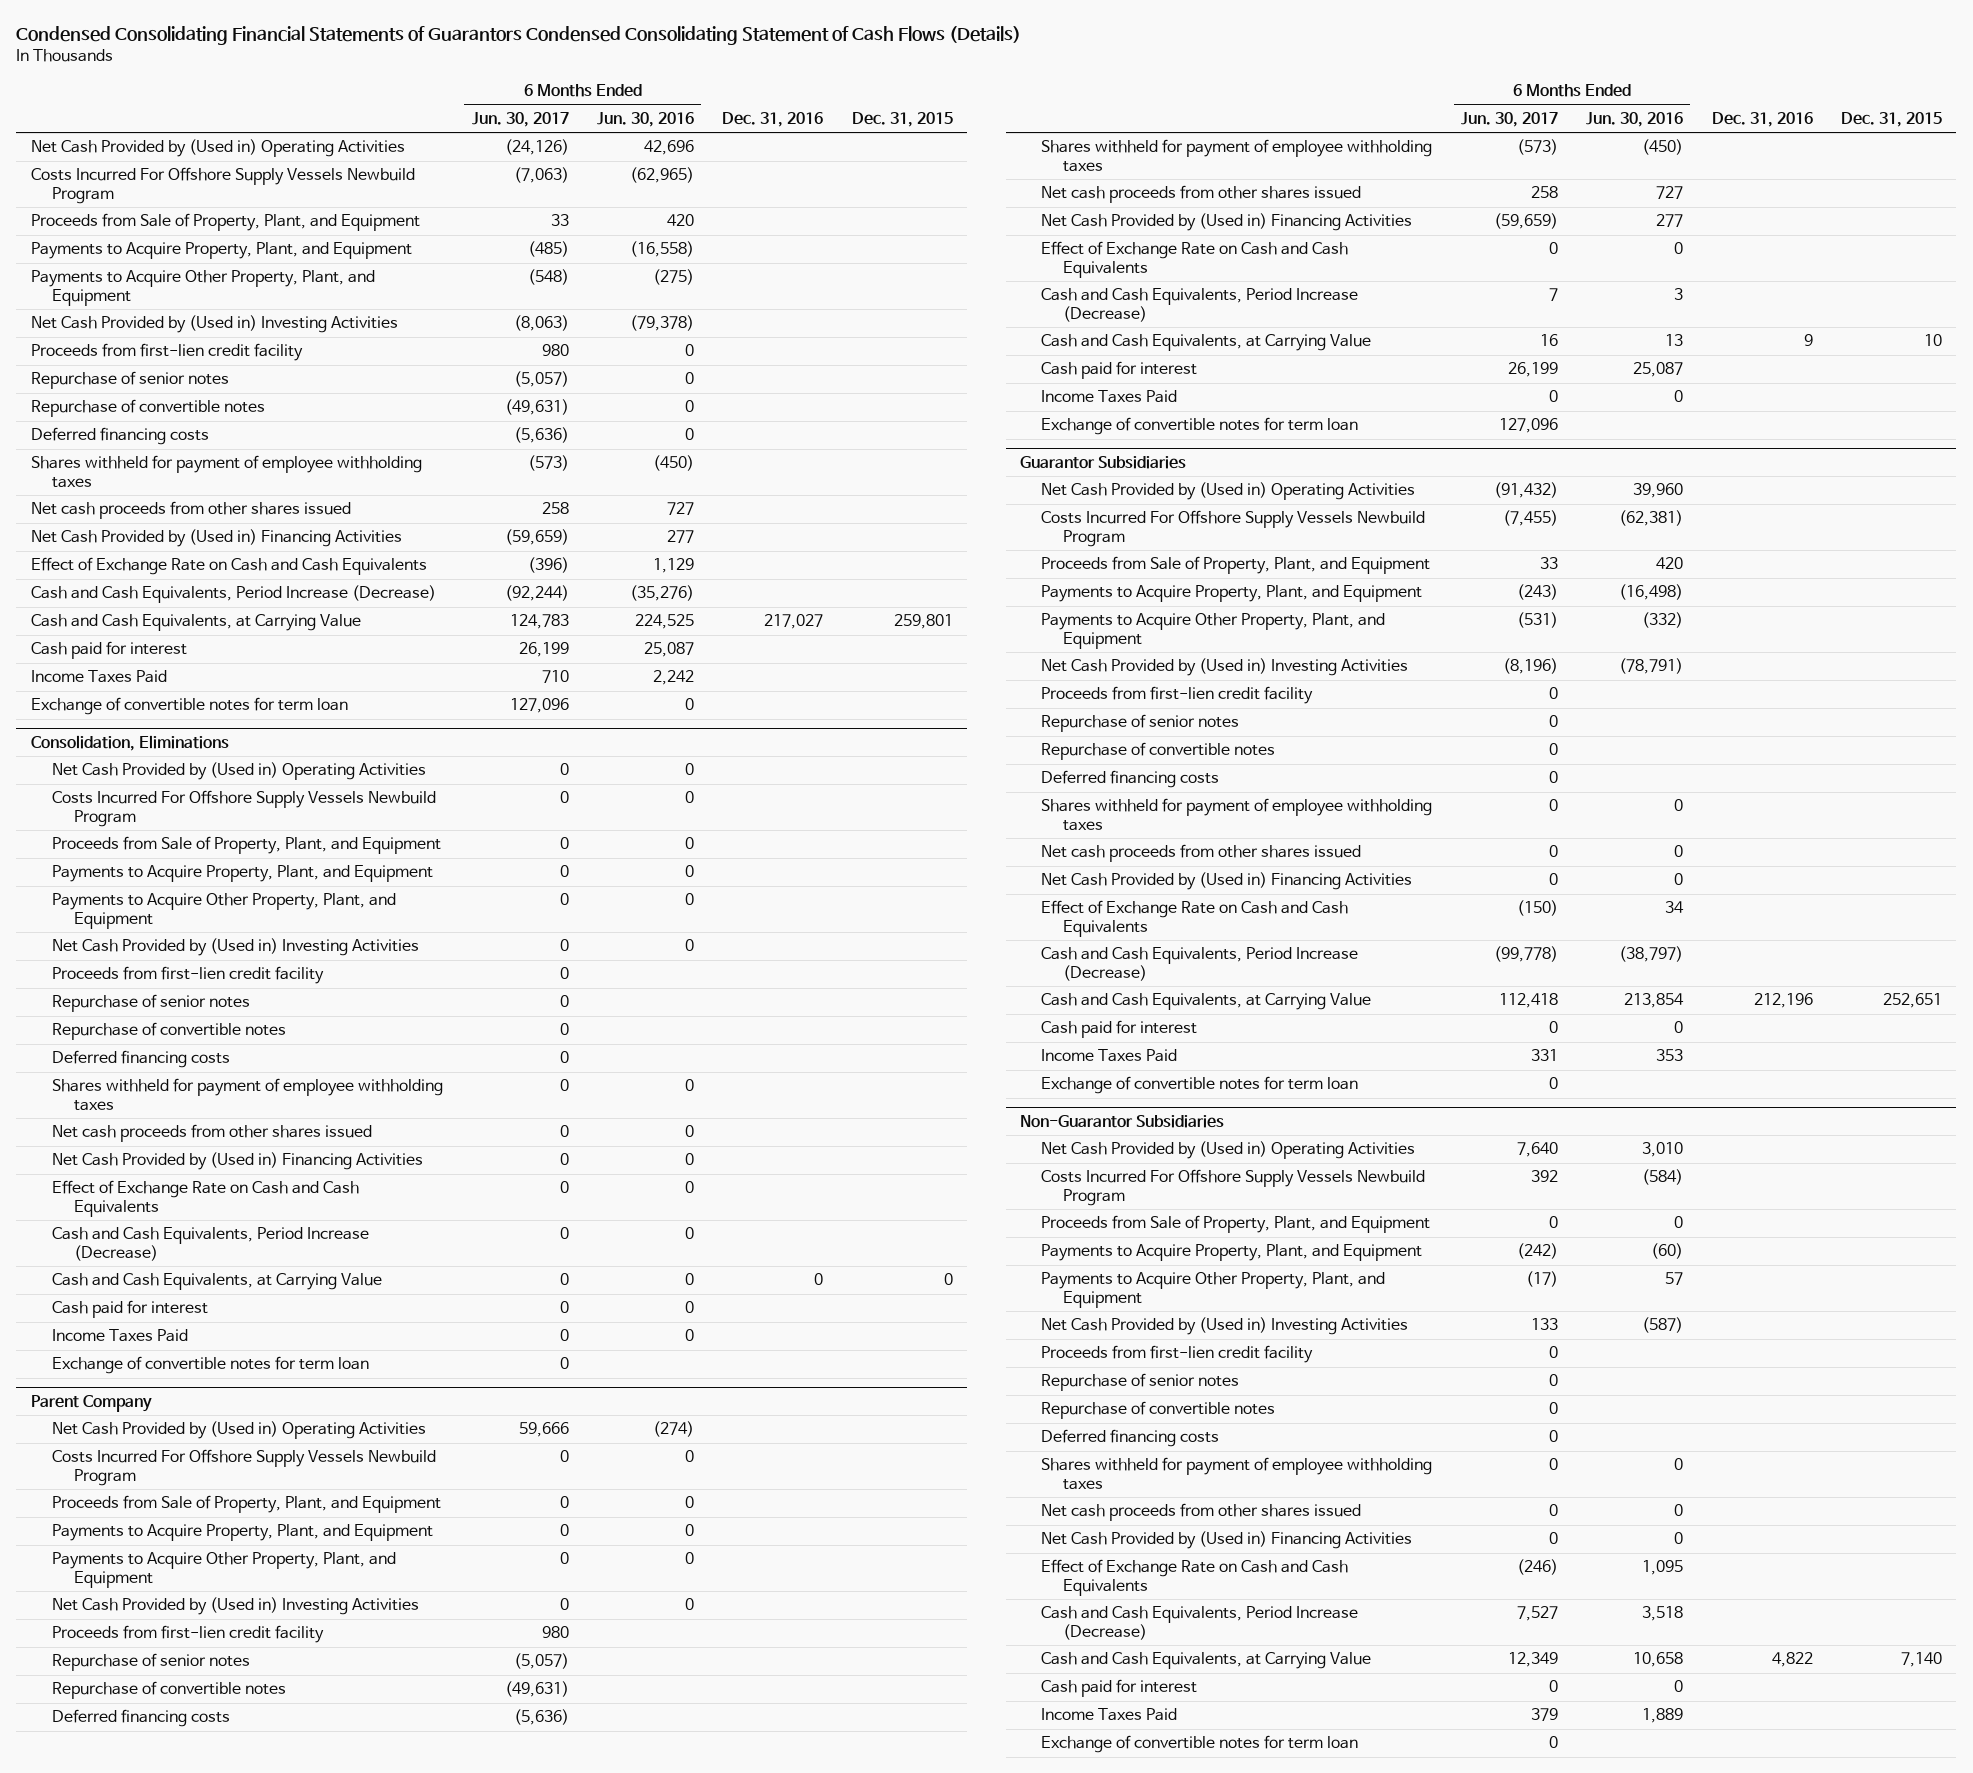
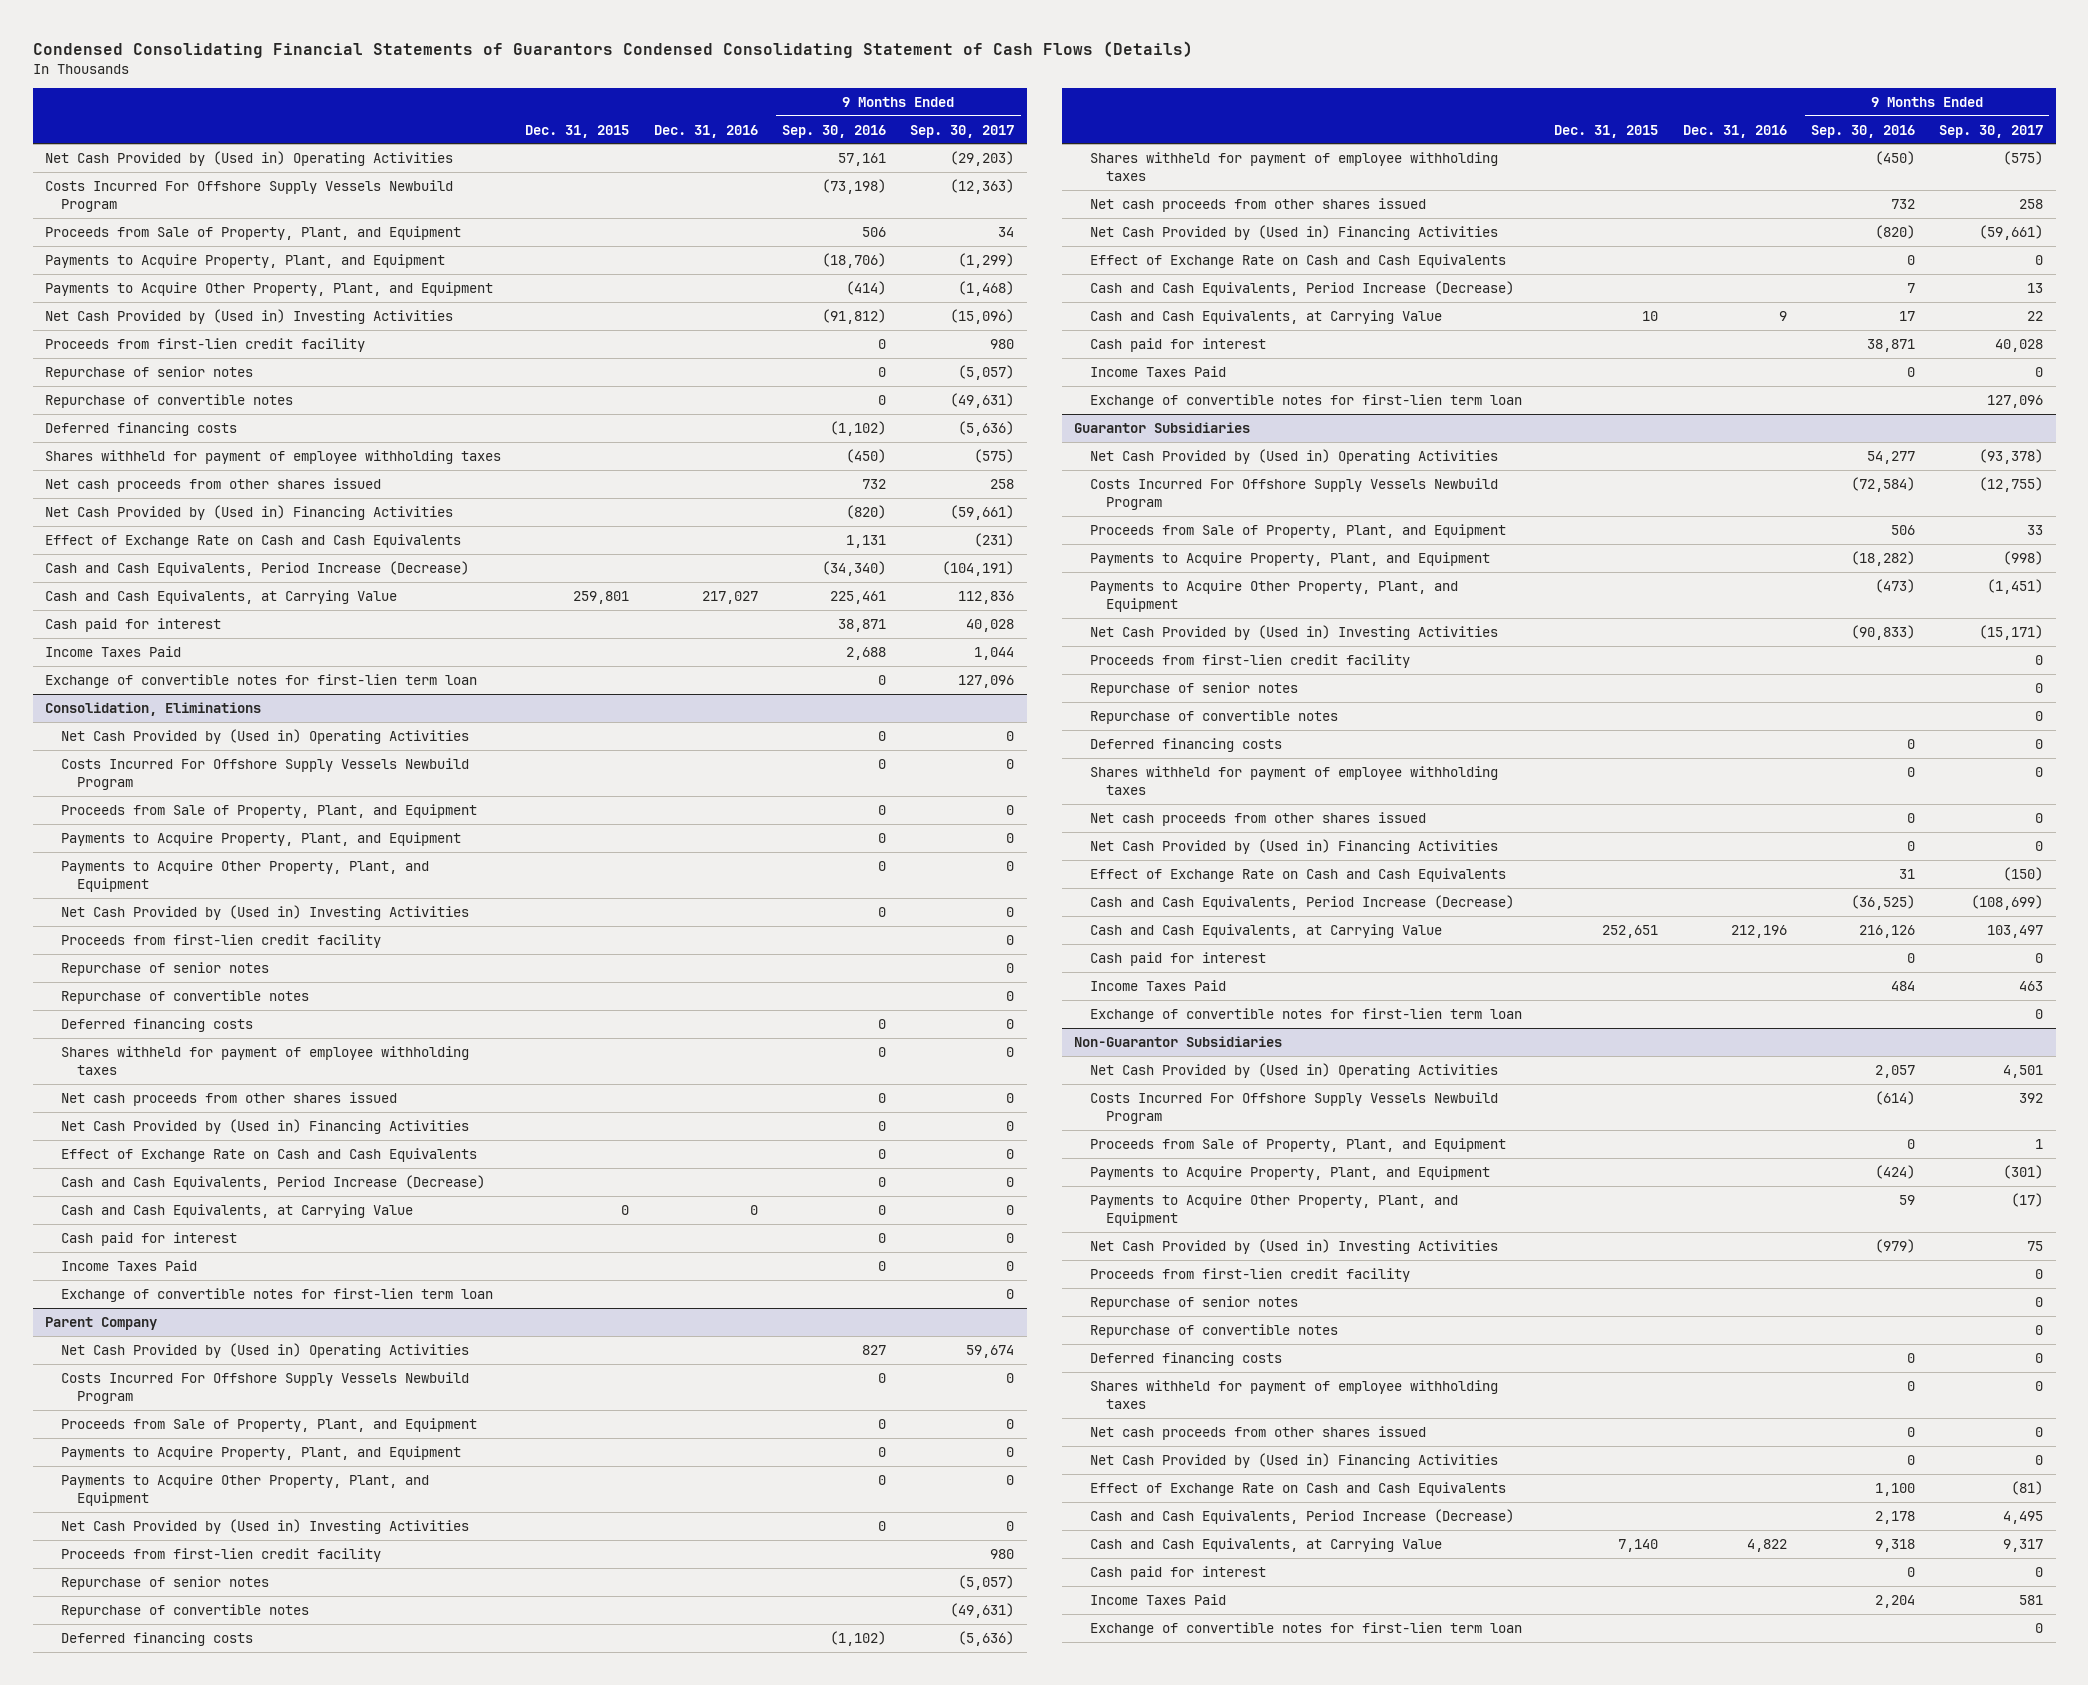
- | 6 Months Ended Jun. 30, 2017 | 6 Months Ended Jun. 30, 2016 | Dec. 31, 2016 | Dec. 31, 2015
+ | Dec. 31, 2015 | Dec. 31, 2016 | 9 Months Ended Sep. 30, 2016 | 9 Months Ended Sep. 30, 2017
- Exchange of convertible notes for term loan | 127,096 | 0 | |
+ Exchange of convertible notes for first-lien term loan | | | 0 | 127,096
@ Consolidation, Eliminations
- Exchange of convertible notes for term loan | 0 | | |
+ Exchange of convertible notes for first-lien term loan | | | | 0
@ Parent Company
- Exchange of convertible notes for term loan | 127,096 | | |
+ Exchange of convertible notes for first-lien term loan | | | | 127,096
@ Guarantor Subsidiaries
- Exchange of convertible notes for term loan | 0 | | |
+ Exchange of convertible notes for first-lien term loan | | | | 0
@ Non-Guarantor Subsidiaries
- Exchange of convertible notes for term loan | 0 | | |
+ Exchange of convertible notes for first-lien term loan | | | | 0

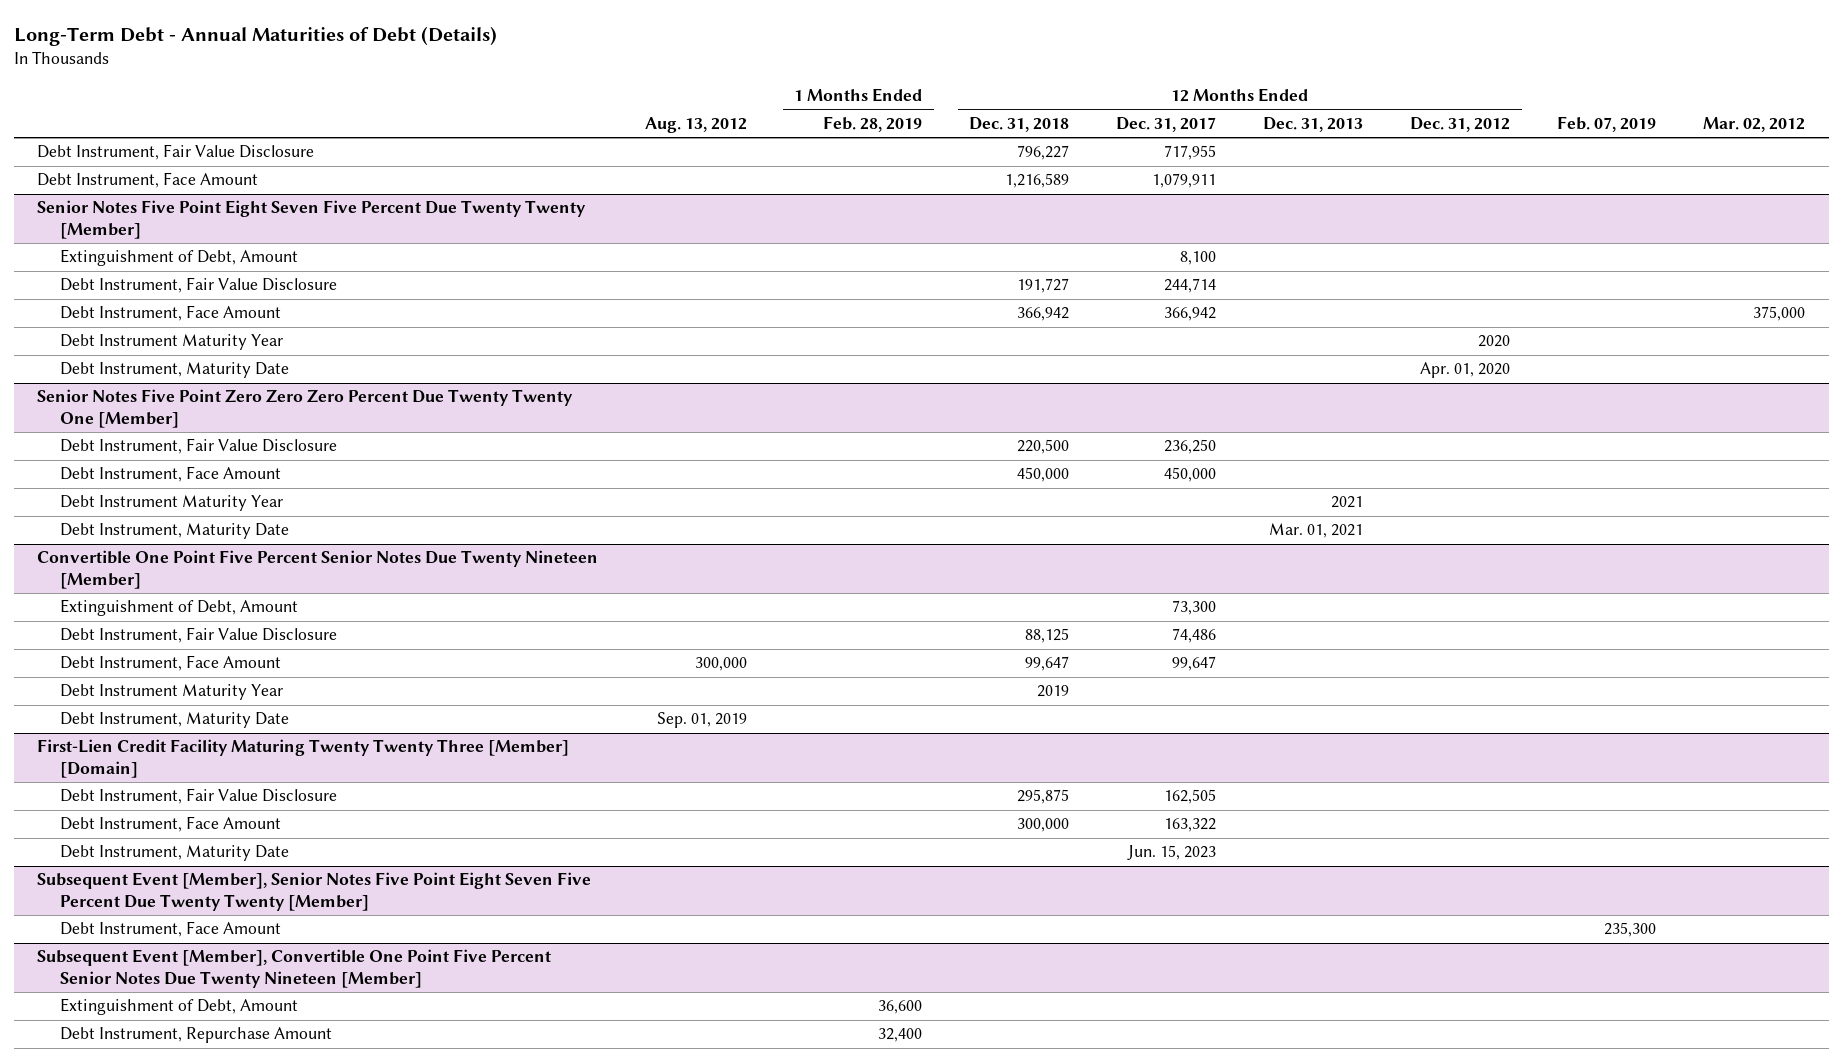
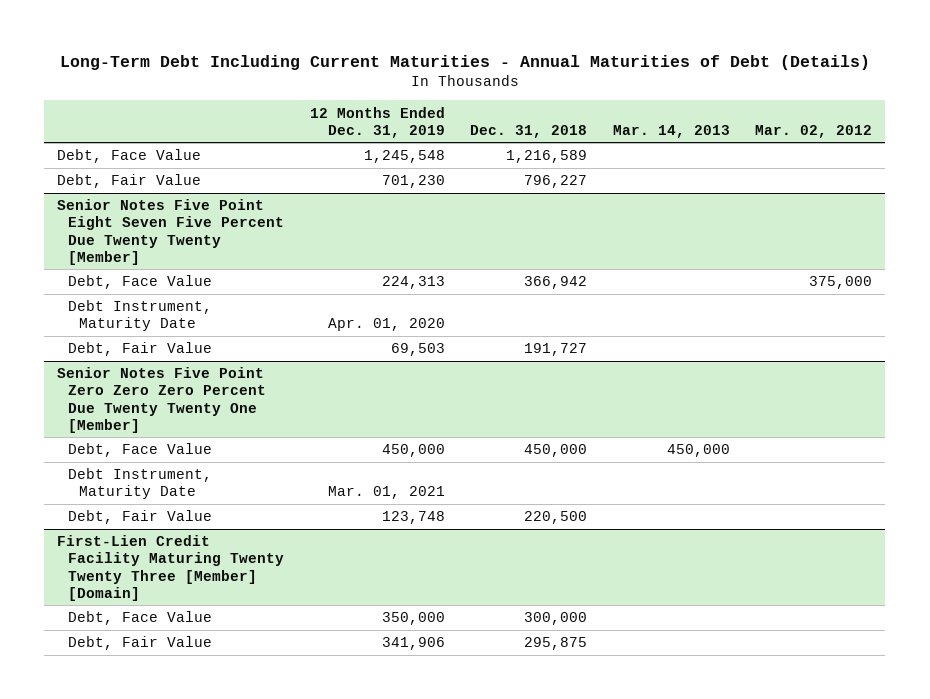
- Long-Term Debt - Annual Maturities of Debt (Details)
+ Long-Term Debt Including Current Maturities - Annual Maturities of Debt (Details)
- | Aug. 13, 2012 | 1 Months Ended Feb. 28, 2019 | 12 Months Ended Dec. 31, 2018 | 12 Months Ended Dec. 31, 2017 | 12 Months Ended Dec. 31, 2013 | 12 Months Ended Dec. 31, 2012 | Feb. 07, 2019 | Mar. 02, 2012
+ | 12 Months Ended Dec. 31, 2019 | Dec. 31, 2018 | Mar. 14, 2013 | Mar. 02, 2012
- Debt Instrument, Fair Value Disclosure | | | 796,227 | 717,955 | | | |
- Debt Instrument, Face Amount | | | 1,216,589 | 1,079,911 | | | |
+ Debt, Face Value | 1,245,548 | 1,216,589 | |
+ Debt, Fair Value | 701,230 | 796,227 | |
@ Senior Notes Five Point Eight Seven Five Percent Due Twenty Twenty [Member]
- Extinguishment of Debt, Amount | | | | 8,100 | | | |
- Debt Instrument, Fair Value Disclosure | | | 191,727 | 244,714 | | | |
- Debt Instrument, Face Amount | | | 366,942 | 366,942 | | | | 375,000
- Debt Instrument Maturity Year | | | | | | 2020 | |
+ Debt, Face Value | 224,313 | 366,942 | | 375,000
+ Debt, Fair Value | 69,503 | 191,727 | |
@ Senior Notes Five Point Zero Zero Zero Percent Due Twenty Twenty One [Member]
- Debt Instrument, Fair Value Disclosure | | | 220,500 | 236,250 | | | |
- Debt Instrument, Face Amount | | | 450,000 | 450,000 | | | |
- Debt Instrument Maturity Year | | | | | 2021 | | |
+ Debt, Face Value | 450,000 | 450,000 | 450,000 |
- Convertible One Point Five Percent Senior Notes Due Twenty Nineteen [Member]
- Extinguishment of Debt, Amount | | | | 73,300 | | | |
- Debt Instrument, Fair Value Disclosure | | | 88,125 | 74,486 | | | |
- Debt Instrument, Face Amount | 300,000 | | 99,647 | 99,647 | | | |
- Debt Instrument Maturity Year | | | 2019 | | | | |
- Debt Instrument, Maturity Date | Sep. 01, 2019 | | | | | | |
@ Senior Notes Five Point Zero Zero Zero Percent Due Twenty Twenty One [Member]
+ Debt, Fair Value | 123,748 | 220,500 | |
@ First-Lien Credit Facility Maturing Twenty Twenty Three [Member] [Domain]
- Debt Instrument, Fair Value Disclosure | | | 295,875 | 162,505 | | | |
- Debt Instrument, Face Amount | | | 300,000 | 163,322 | | | |
- Debt Instrument, Maturity Date | | | | Jun. 15, 2023 | | | |
- Subsequent Event [Member], Senior Notes Five Point Eight Seven Five Percent Due Twenty Twenty [Member]
- Debt Instrument, Face Amount | | | | | | | 235,300 |
- Subsequent Event [Member], Convertible One Point Five Percent Senior Notes Due Twenty Nineteen [Member]
- Extinguishment of Debt, Amount | | 36,600 | | | | | |
- Debt Instrument, Repurchase Amount | | 32,400 | | | | | |
@ First-Lien Credit Facility Maturing Twenty Twenty Three [Member] [Domain]
+ Debt, Face Value | 350,000 | 300,000 | |
+ Debt, Fair Value | 341,906 | 295,875 | |

